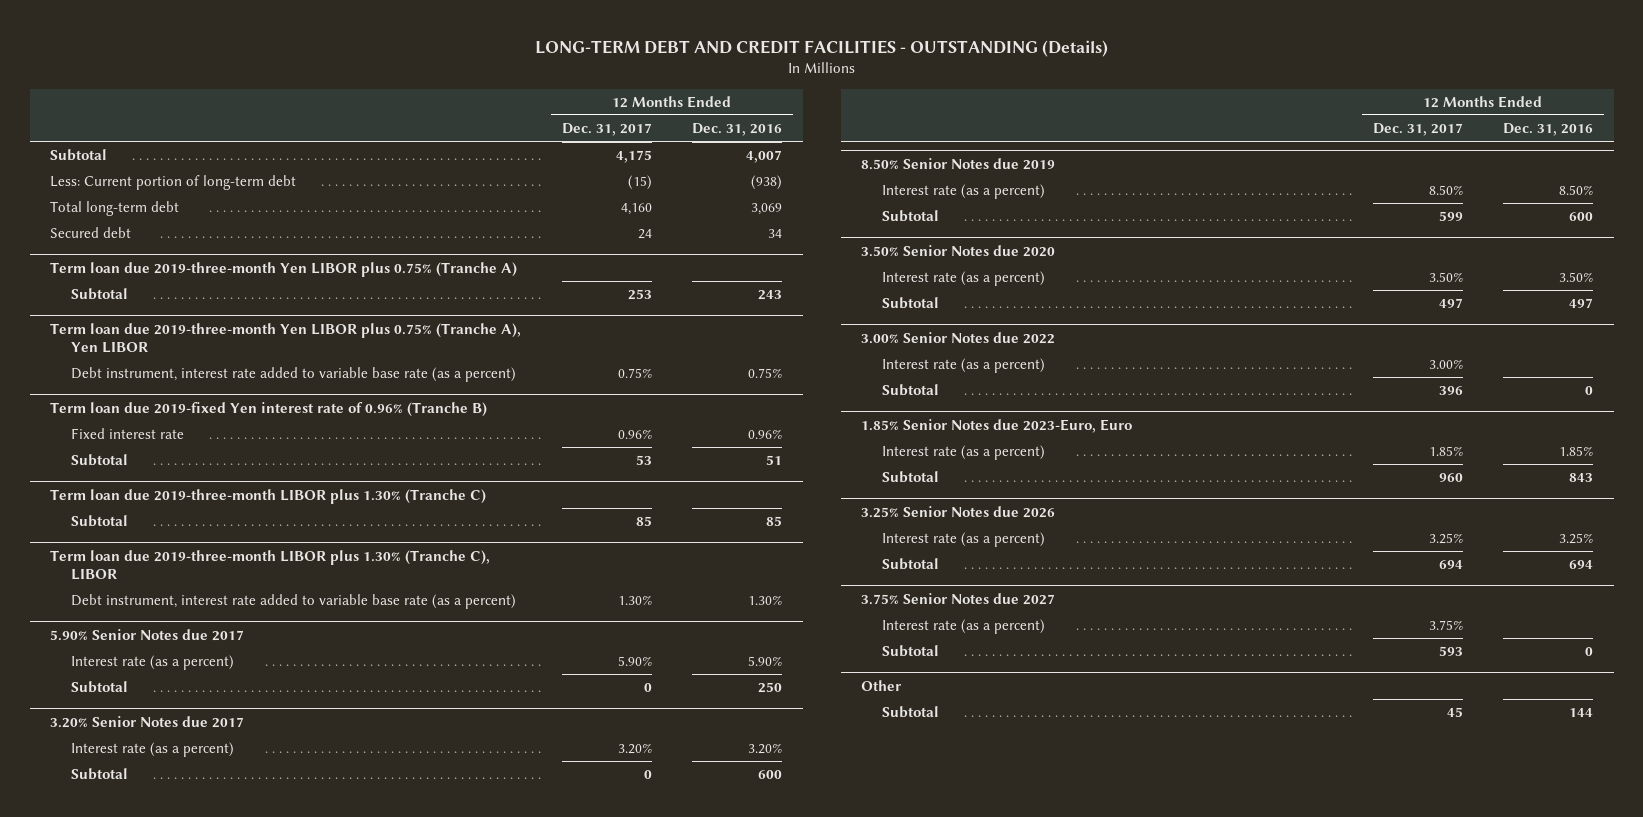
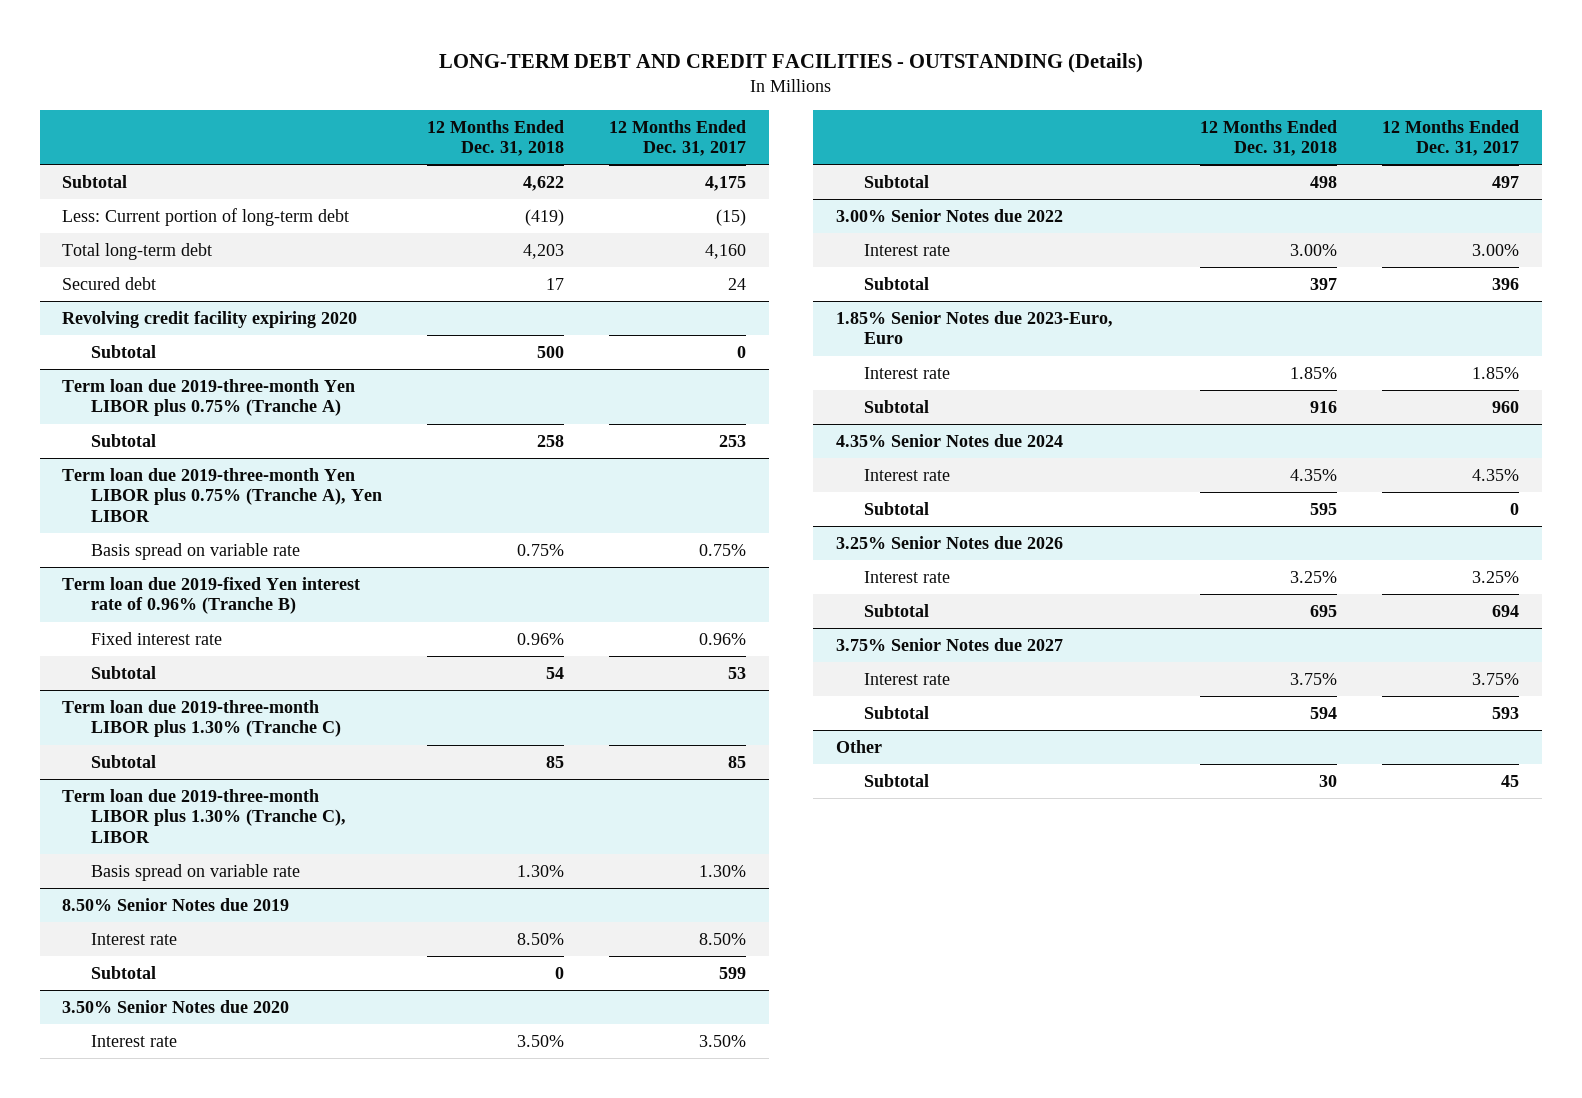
- | 12 Months Ended Dec. 31, 2017 | 12 Months Ended Dec. 31, 2016
+ | 12 Months Ended Dec. 31, 2018 | 12 Months Ended Dec. 31, 2017
+ Revolving credit facility expiring 2020
+ Subtotal | 500 | 0
@ Term loan due 2019-three-month Yen LIBOR plus 0.75% (Tranche A), Yen LIBOR
- Debt instrument, interest rate added to variable base rate (as a percent) | 0.75% | 0.75%
+ Basis spread on variable rate | 0.75% | 0.75%
@ Term loan due 2019-three-month LIBOR plus 1.30% (Tranche C), LIBOR
- Debt instrument, interest rate added to variable base rate (as a percent) | 1.30% | 1.30%
- 5.90% Senior Notes due 2017
- Interest rate (as a percent) | 5.90% | 5.90%
- Subtotal | 0 | 250
- 3.20% Senior Notes due 2017
- Interest rate (as a percent) | 3.20% | 3.20%
- Subtotal | 0 | 600
@ Term loan due 2019-three-month LIBOR plus 1.30% (Tranche C), LIBOR
+ Basis spread on variable rate | 1.30% | 1.30%
@ 8.50% Senior Notes due 2019
- Interest rate (as a percent) | 8.50% | 8.50%
+ Interest rate | 8.50% | 8.50%
@ 3.50% Senior Notes due 2020
- Interest rate (as a percent) | 3.50% | 3.50%
+ Interest rate | 3.50% | 3.50%
@ 3.00% Senior Notes due 2022
- Interest rate (as a percent) | 3.00% |
+ Interest rate | 3.00% | 3.00%
@ 1.85% Senior Notes due 2023-Euro, Euro
- Interest rate (as a percent) | 1.85% | 1.85%
+ Interest rate | 1.85% | 1.85%
+ 4.35% Senior Notes due 2024
+ Interest rate | 4.35% | 4.35%
+ Subtotal | 595 | 0
@ 3.25% Senior Notes due 2026
- Interest rate (as a percent) | 3.25% | 3.25%
+ Interest rate | 3.25% | 3.25%
@ 3.75% Senior Notes due 2027
- Interest rate (as a percent) | 3.75% |
+ Interest rate | 3.75% | 3.75%

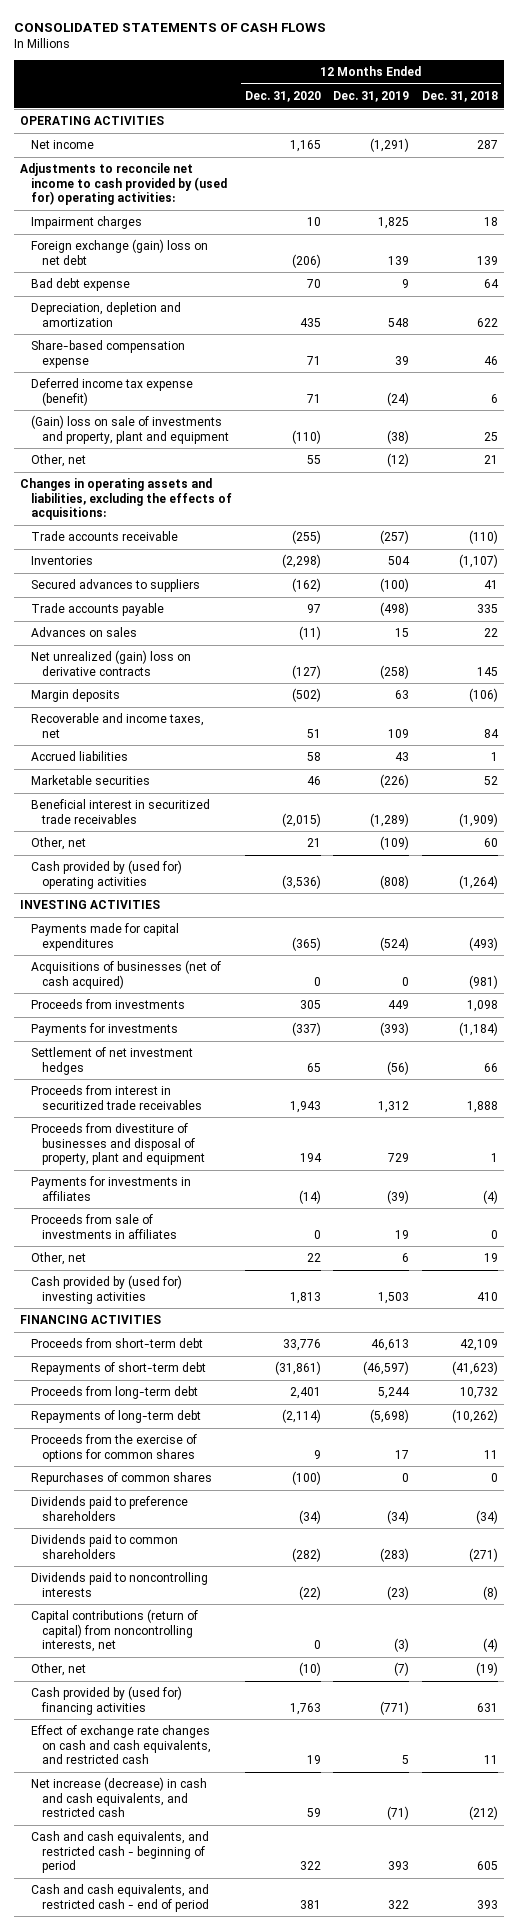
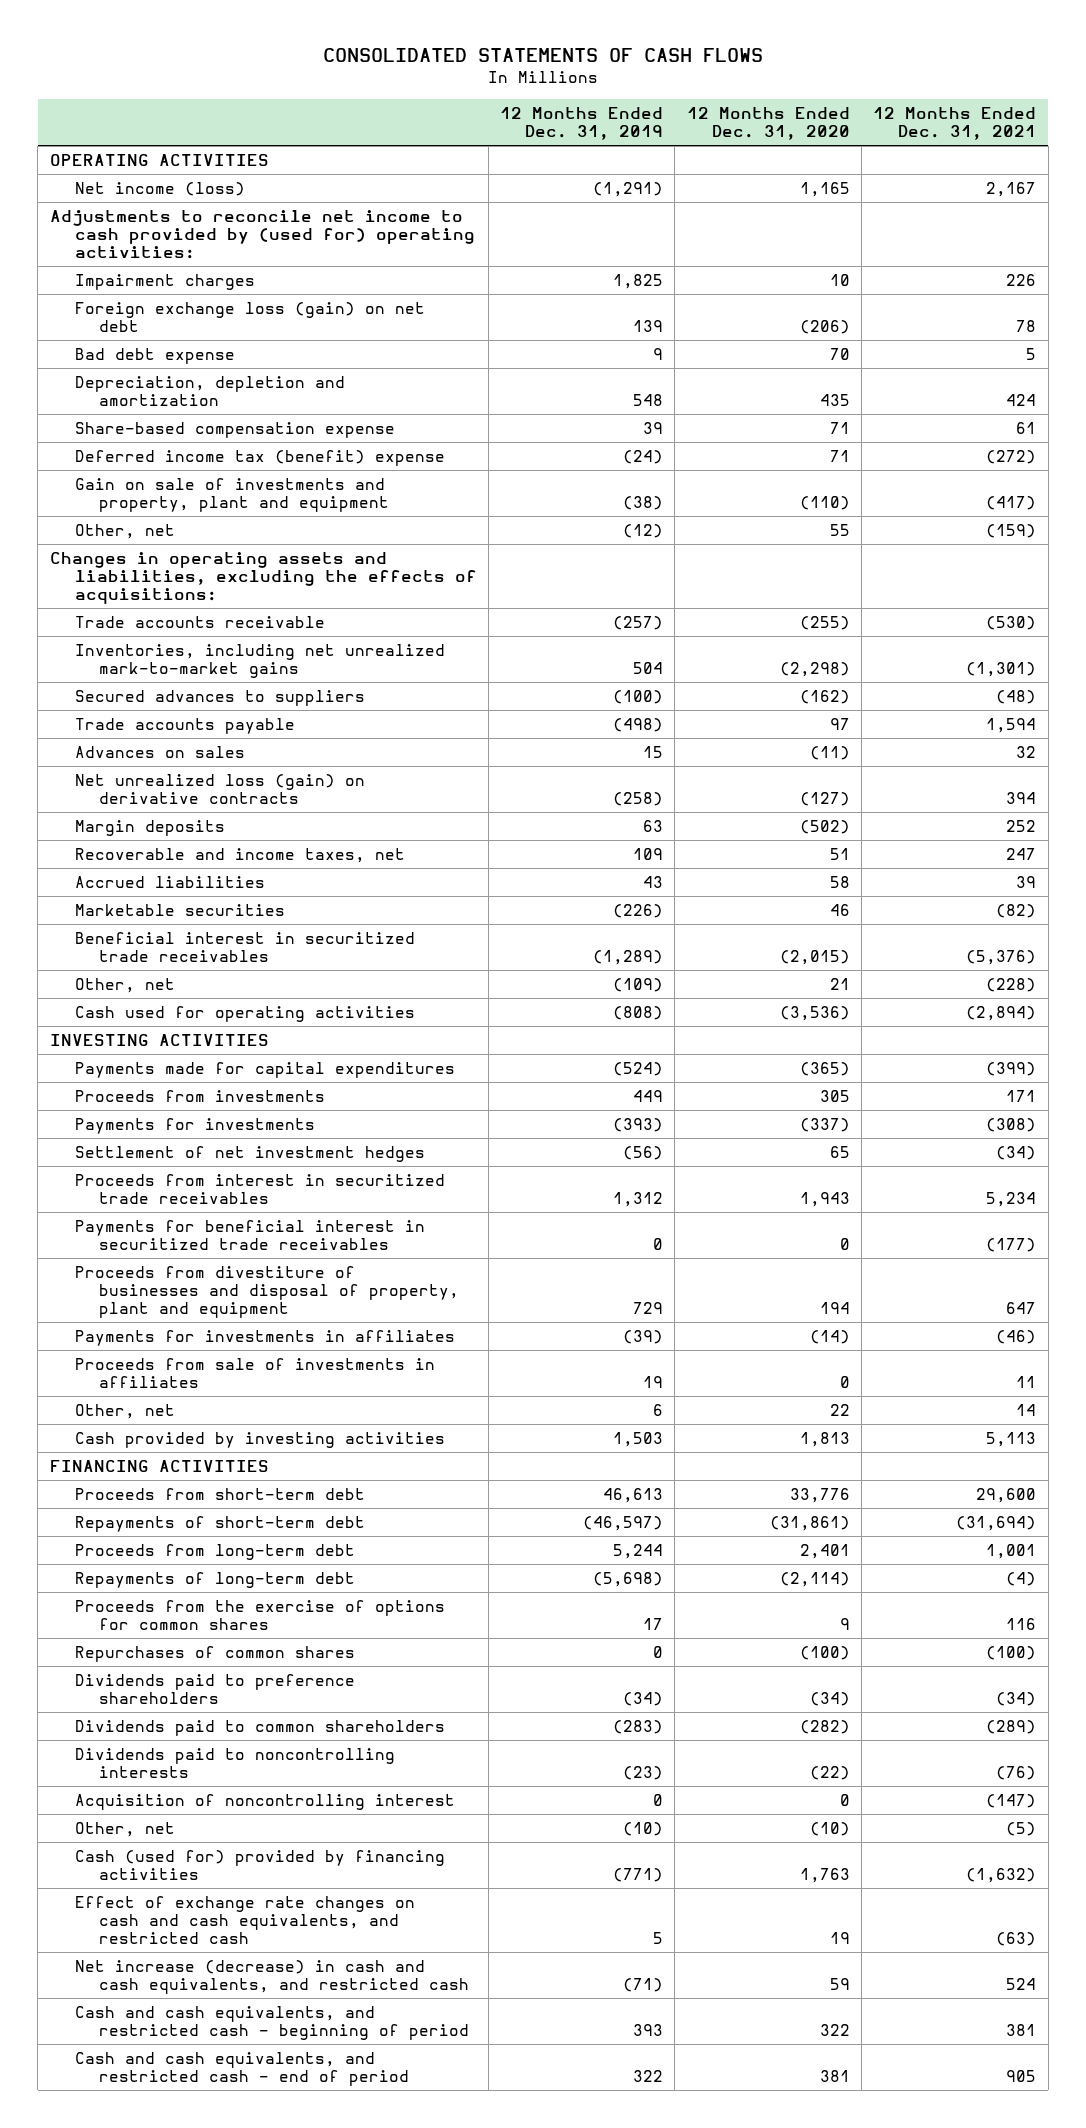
- | 12 Months Ended Dec. 31, 2020 | 12 Months Ended Dec. 31, 2019 | 12 Months Ended Dec. 31, 2018
+ | 12 Months Ended Dec. 31, 2019 | 12 Months Ended Dec. 31, 2020 | 12 Months Ended Dec. 31, 2021
- Net income | 1,165 | (1,291) | 287
+ Net income (loss) | (1,291) | 1,165 | 2,167
- Foreign exchange (gain) loss on net debt | (206) | 139 | 139
+ Foreign exchange loss (gain) on net debt | 139 | (206) | 78
- Deferred income tax expense (benefit) | 71 | (24) | 6
- (Gain) loss on sale of investments and property, plant and equipment | (110) | (38) | 25
+ Deferred income tax (benefit) expense | (24) | 71 | (272)
+ Gain on sale of investments and property, plant and equipment | (38) | (110) | (417)
- Inventories | (2,298) | 504 | (1,107)
+ Inventories, including net unrealized mark-to-market gains | 504 | (2,298) | (1,301)
- Net unrealized (gain) loss on derivative contracts | (127) | (258) | 145
+ Net unrealized loss (gain) on derivative contracts | (258) | (127) | 394
- Cash provided by (used for) operating activities | (3,536) | (808) | (1,264)
+ Cash used for operating activities | (808) | (3,536) | (2,894)
- Acquisitions of businesses (net of cash acquired) | 0 | 0 | (981)
+ Payments for beneficial interest in securitized trade receivables | 0 | 0 | (177)
- Cash provided by (used for) investing activities | 1,813 | 1,503 | 410
+ Cash provided by investing activities | 1,503 | 1,813 | 5,113
- Capital contributions (return of capital) from noncontrolling interests, net | 0 | (3) | (4)
- Other, net | (10) | (7) | (19)
- Cash provided by (used for) financing activities | 1,763 | (771) | 631
+ Acquisition of noncontrolling interest | 0 | 0 | (147)
+ Other, net | (10) | (10) | (5)
+ Cash (used for) provided by financing activities | (771) | 1,763 | (1,632)

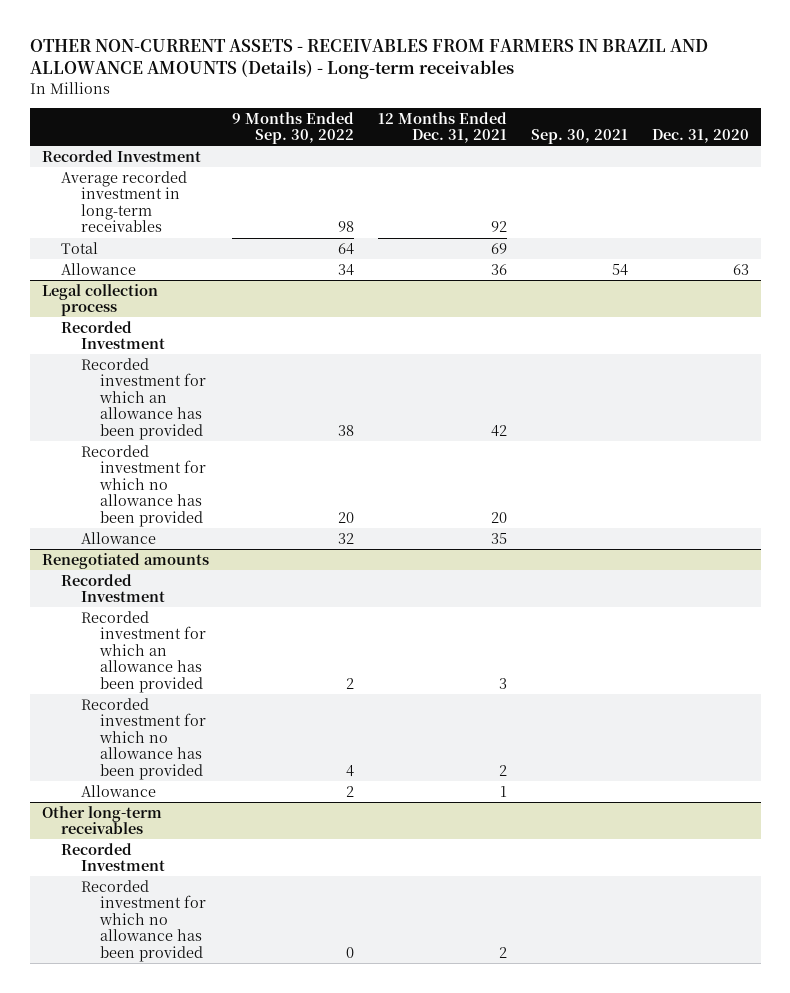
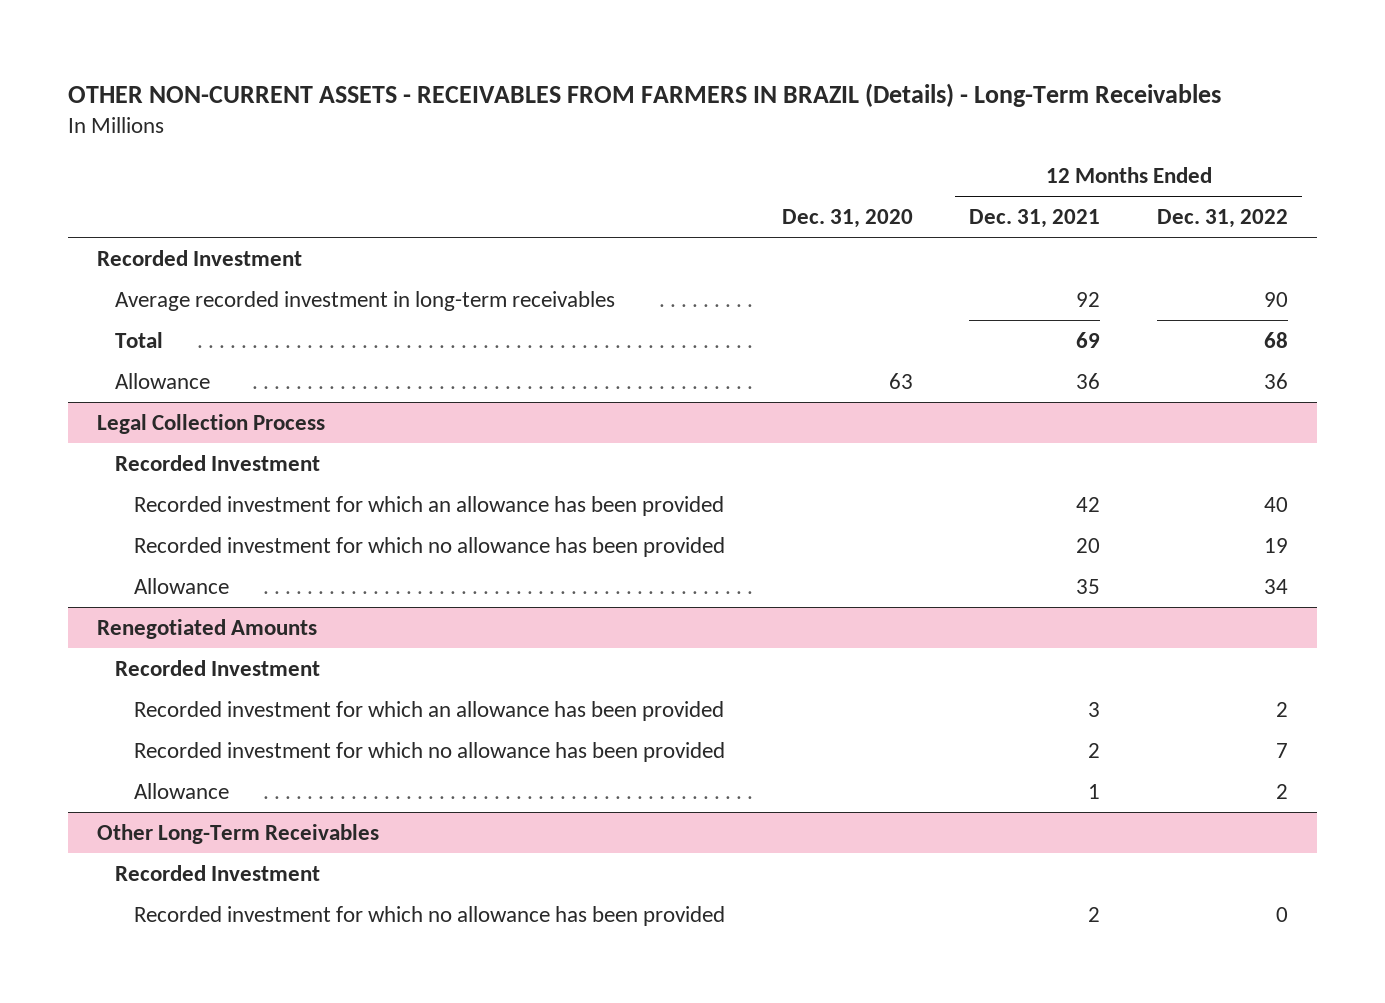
- OTHER NON-CURRENT ASSETS - RECEIVABLES FROM FARMERS IN BRAZIL AND ALLOWANCE AMOUNTS (Details) - Long-term receivables
+ OTHER NON-CURRENT ASSETS - RECEIVABLES FROM FARMERS IN BRAZIL (Details) - Long-Term Receivables
- | 9 Months Ended Sep. 30, 2022 | 12 Months Ended Dec. 31, 2021 | Sep. 30, 2021 | Dec. 31, 2020
+ | Dec. 31, 2020 | 12 Months Ended Dec. 31, 2021 | 12 Months Ended Dec. 31, 2022
- Legal collection process
+ Legal Collection Process
- Renegotiated amounts
+ Renegotiated Amounts
- Other long-term receivables
+ Other Long-Term Receivables

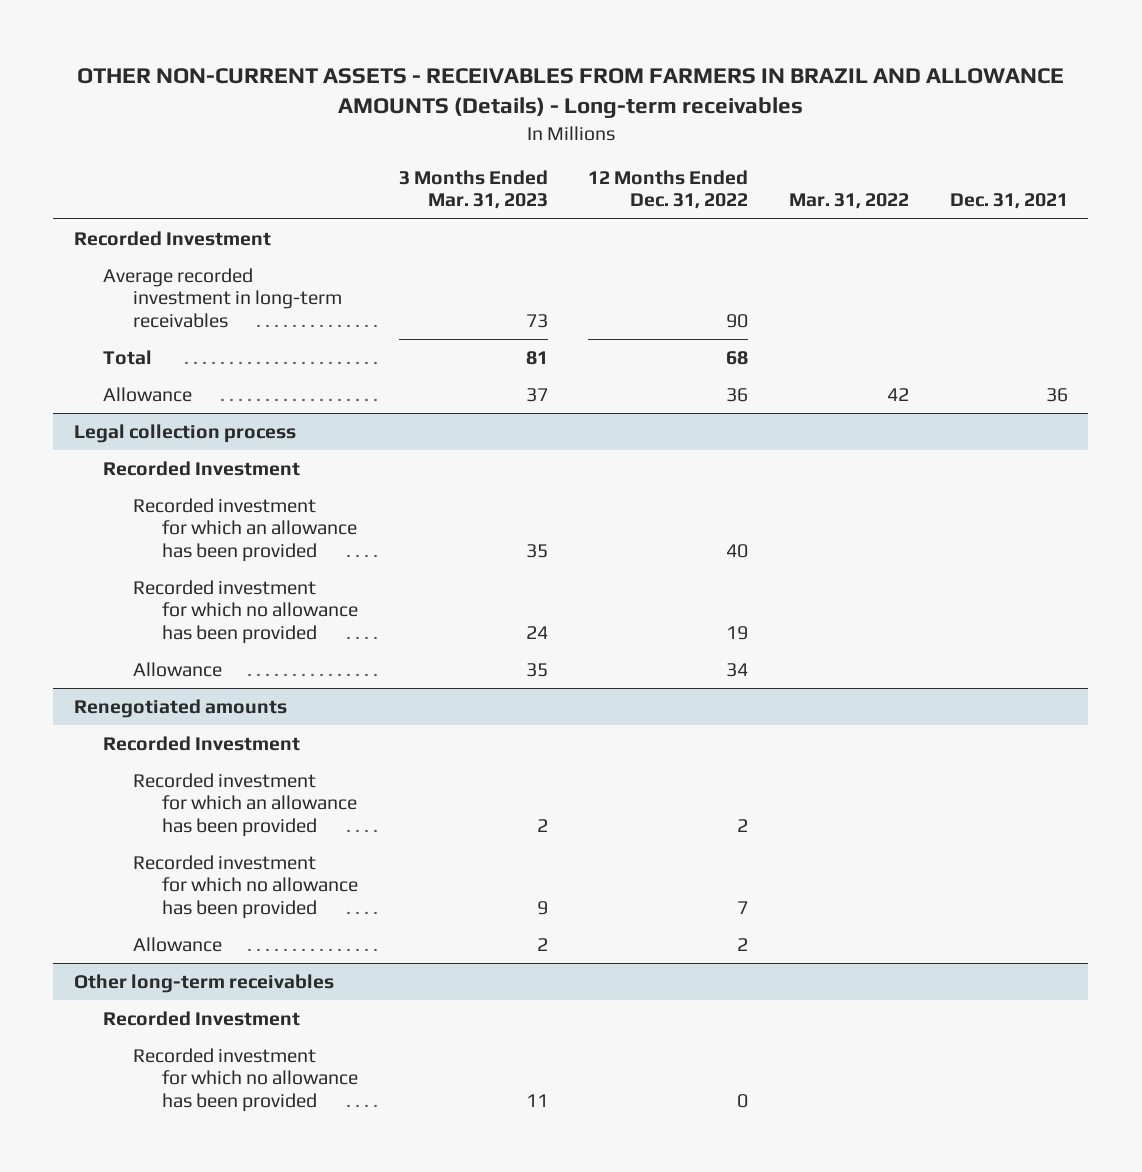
- OTHER NON-CURRENT ASSETS - RECEIVABLES FROM FARMERS IN BRAZIL (Details) - Long-Term Receivables
+ OTHER NON-CURRENT ASSETS - RECEIVABLES FROM FARMERS IN BRAZIL AND ALLOWANCE AMOUNTS (Details) - Long-term receivables
- | Dec. 31, 2020 | 12 Months Ended Dec. 31, 2021 | 12 Months Ended Dec. 31, 2022
+ | 3 Months Ended Mar. 31, 2023 | 12 Months Ended Dec. 31, 2022 | Mar. 31, 2022 | Dec. 31, 2021
- Legal Collection Process
+ Legal collection process
- Renegotiated Amounts
+ Renegotiated amounts
- Other Long-Term Receivables
+ Other long-term receivables

